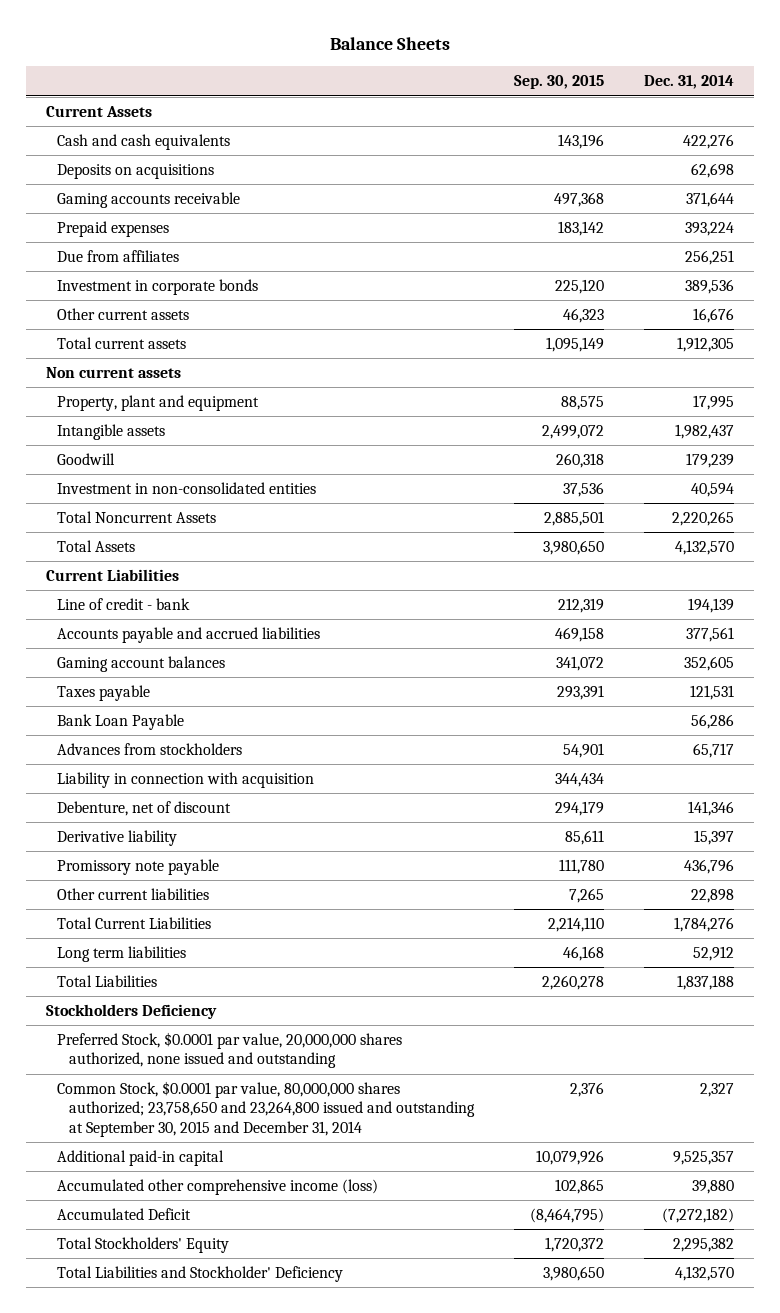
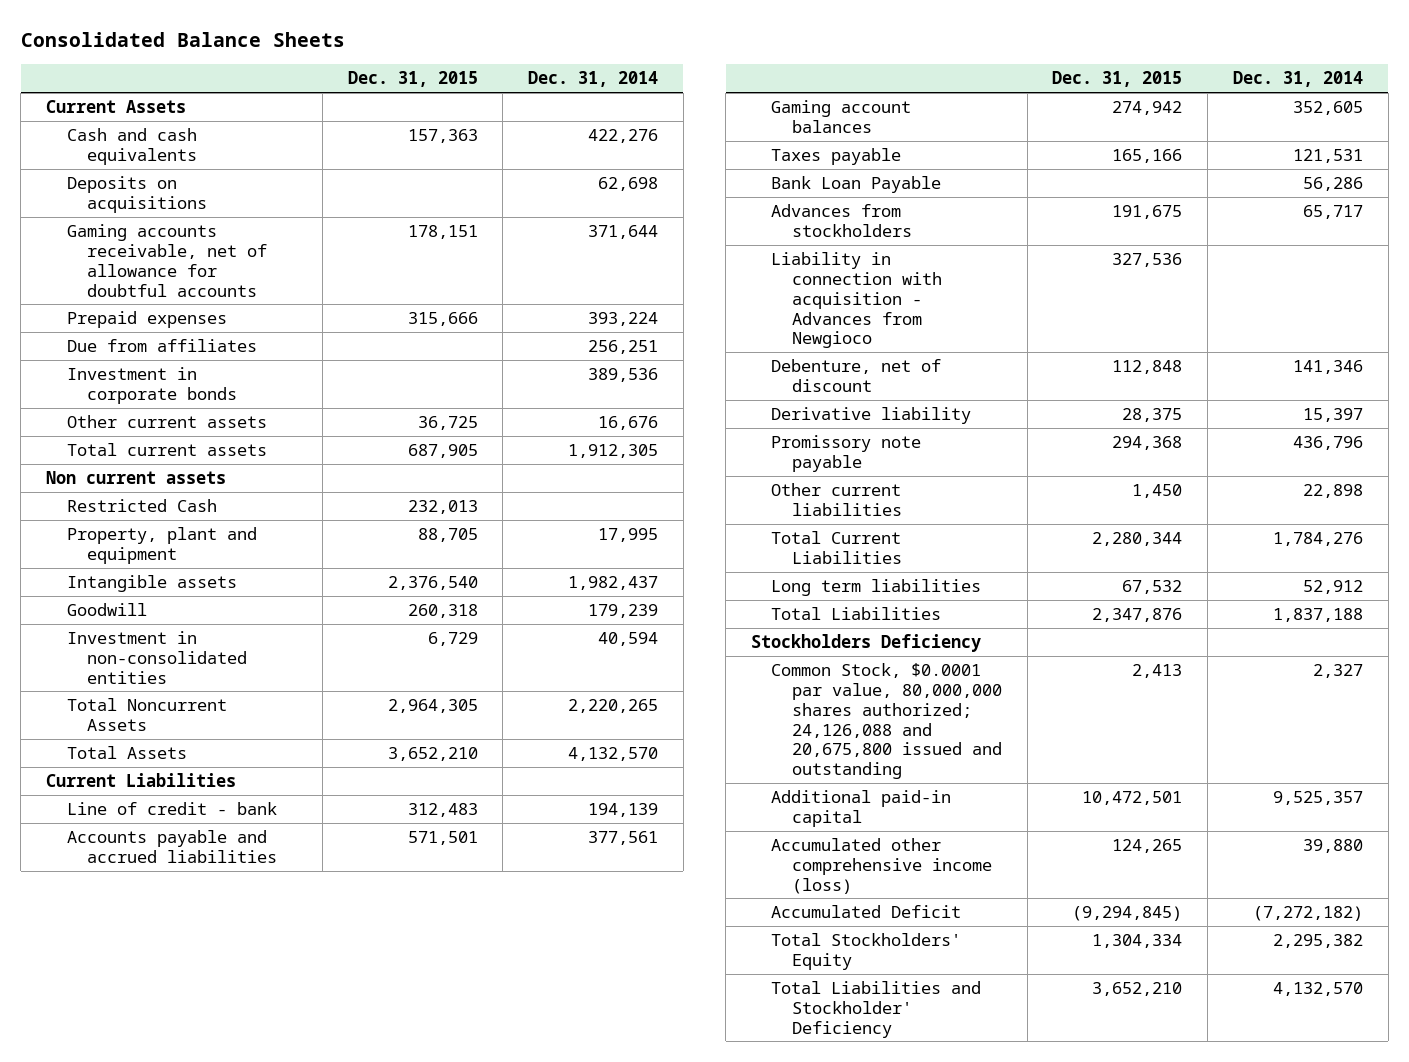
- Balance Sheets
+ Consolidated Balance Sheets
- | Sep. 30, 2015 | Dec. 31, 2014
+ | Dec. 31, 2015 | Dec. 31, 2014
- Gaming accounts receivable | 497,368 | 371,644
+ Gaming accounts receivable, net of allowance for doubtful accounts | 178,151 | 371,644
+ Restricted Cash | 232,013 |
- Liability in connection with acquisition | 344,434 |
+ Liability in connection with acquisition - Advances from Newgioco | 327,536 |
- Preferred Stock, $0.0001 par value, 20,000,000 shares authorized, none issued and outstanding
- Common Stock, $0.0001 par value, 80,000,000 shares authorized; 23,758,650 and 23,264,800 issued and outstanding at September 30, 2015 and December 31, 2014 | 2,376 | 2,327
+ Common Stock, $0.0001 par value, 80,000,000 shares authorized; 24,126,088 and 20,675,800 issued and outstanding | 2,413 | 2,327

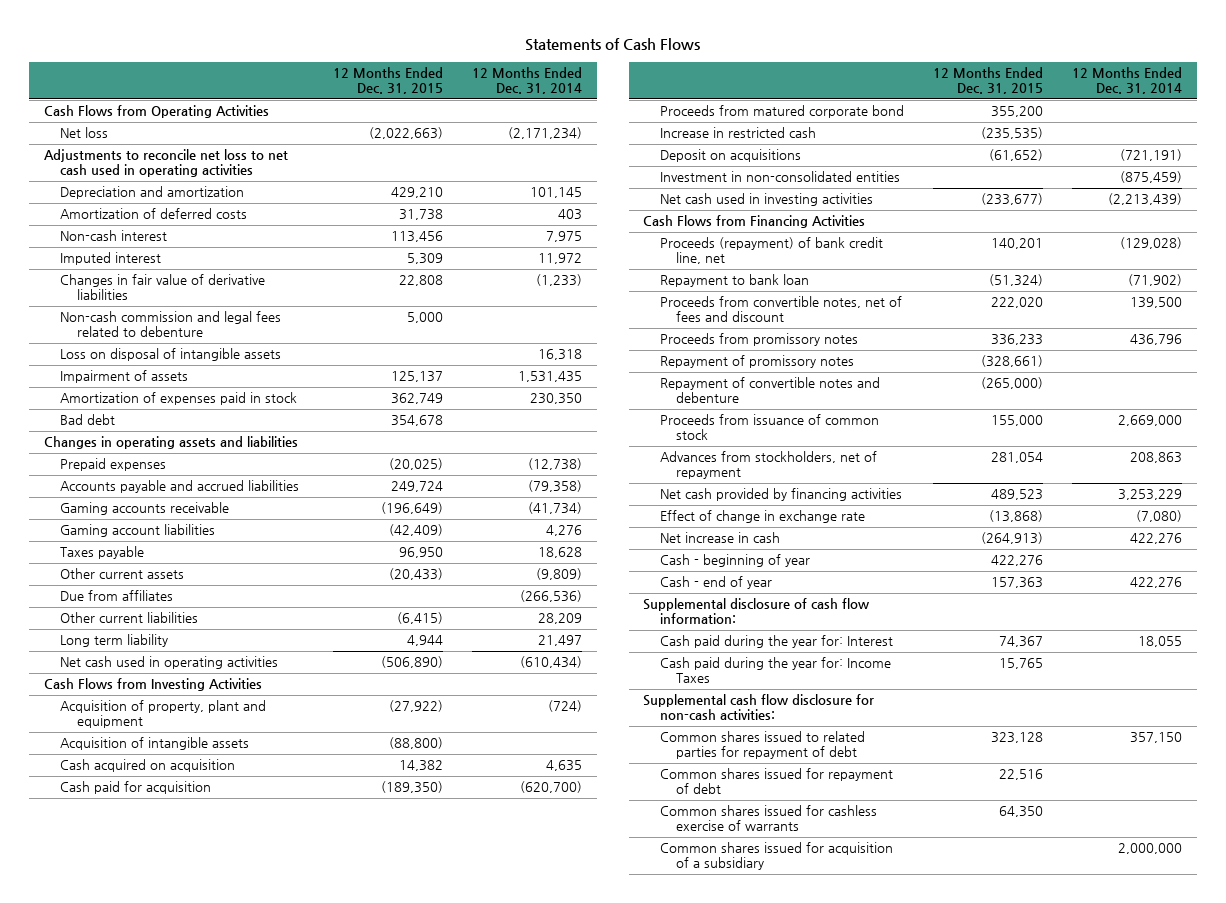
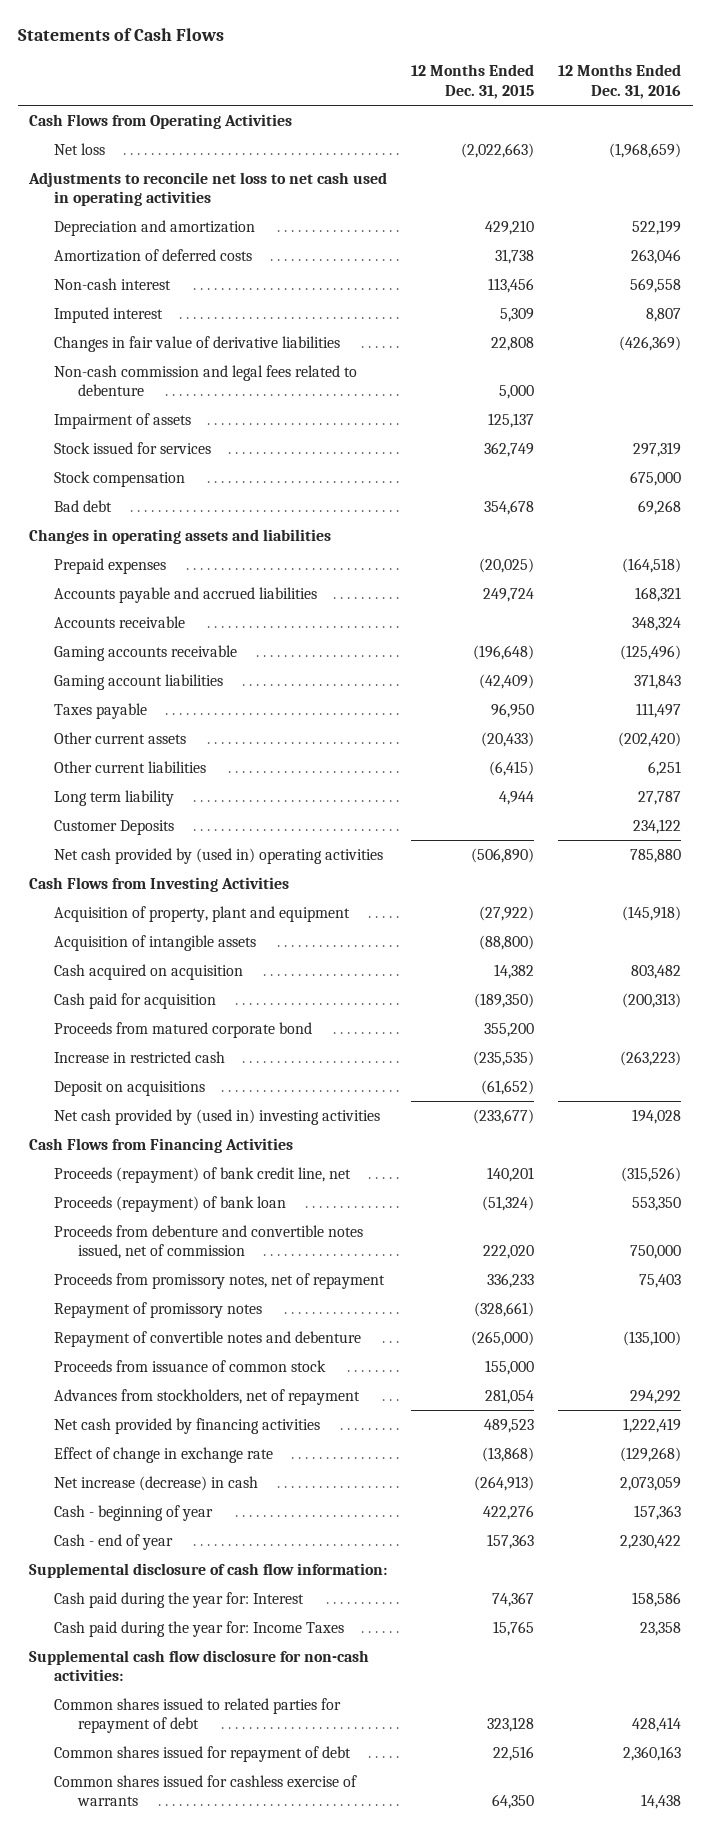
- | 12 Months Ended Dec. 31, 2015 | 12 Months Ended Dec. 31, 2014
+ | 12 Months Ended Dec. 31, 2015 | 12 Months Ended Dec. 31, 2016
- Loss on disposal of intangible assets | | 16,318
- Amortization of expenses paid in stock | 362,749 | 230,350
+ Stock issued for services | 362,749 | 297,319
+ Stock compensation | | 675,000
- Gaming accounts receivable | (196,649) | (41,734)
+ Accounts receivable | | 348,324
+ Gaming accounts receivable | (196,648) | (125,496)
- Due from affiliates | | (266,536)
- Net cash used in operating activities | (506,890) | (610,434)
+ Customer Deposits | | 234,122
+ Net cash provided by (used in) operating activities | (506,890) | 785,880
- Investment in non-consolidated entities | | (875,459)
- Net cash used in investing activities | (233,677) | (2,213,439)
+ Net cash provided by (used in) investing activities | (233,677) | 194,028
- Repayment to bank loan | (51,324) | (71,902)
- Proceeds from convertible notes, net of fees and discount | 222,020 | 139,500
- Proceeds from promissory notes | 336,233 | 436,796
+ Proceeds (repayment) of bank loan | (51,324) | 553,350
+ Proceeds from debenture and convertible notes issued, net of commission | 222,020 | 750,000
+ Proceeds from promissory notes, net of repayment | 336,233 | 75,403
- Net increase in cash | (264,913) | 422,276
+ Net increase (decrease) in cash | (264,913) | 2,073,059
- Common shares issued for acquisition of a subsidiary | | 2,000,000

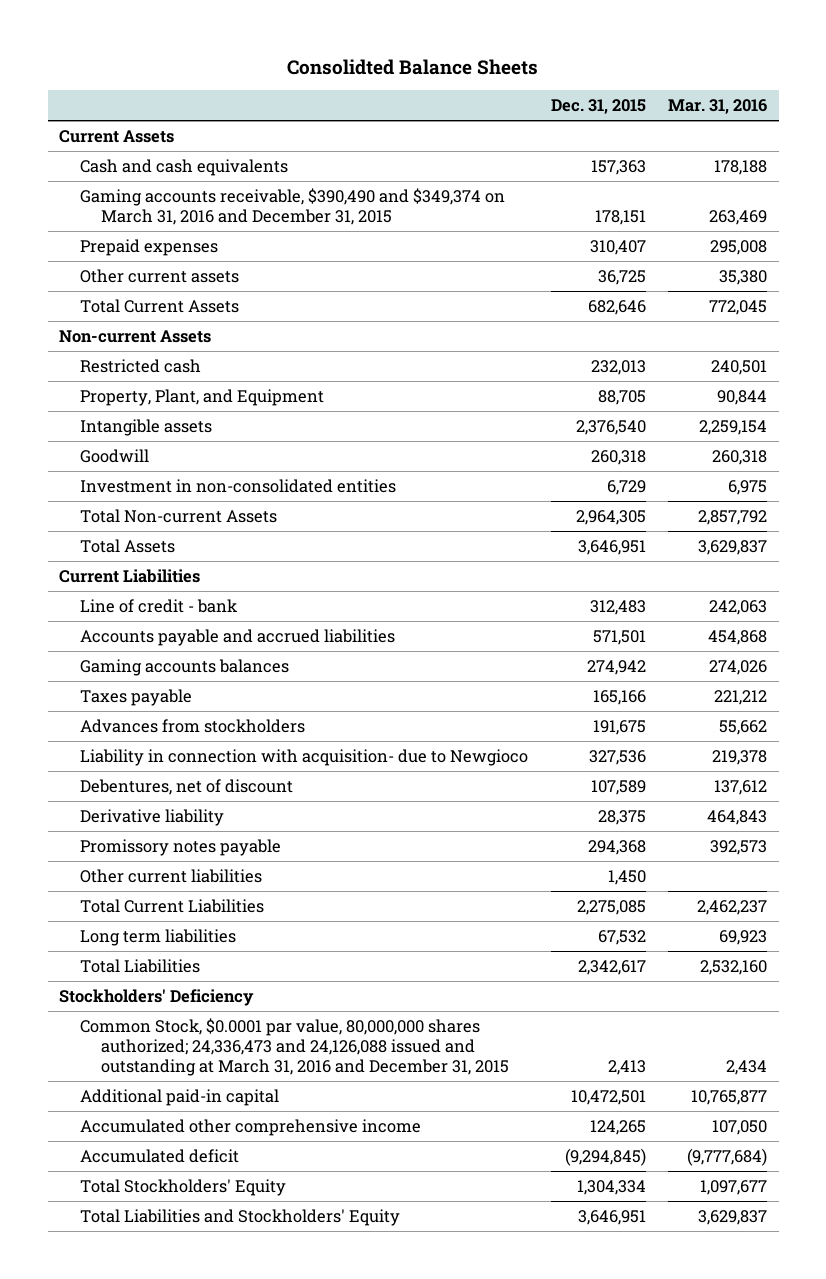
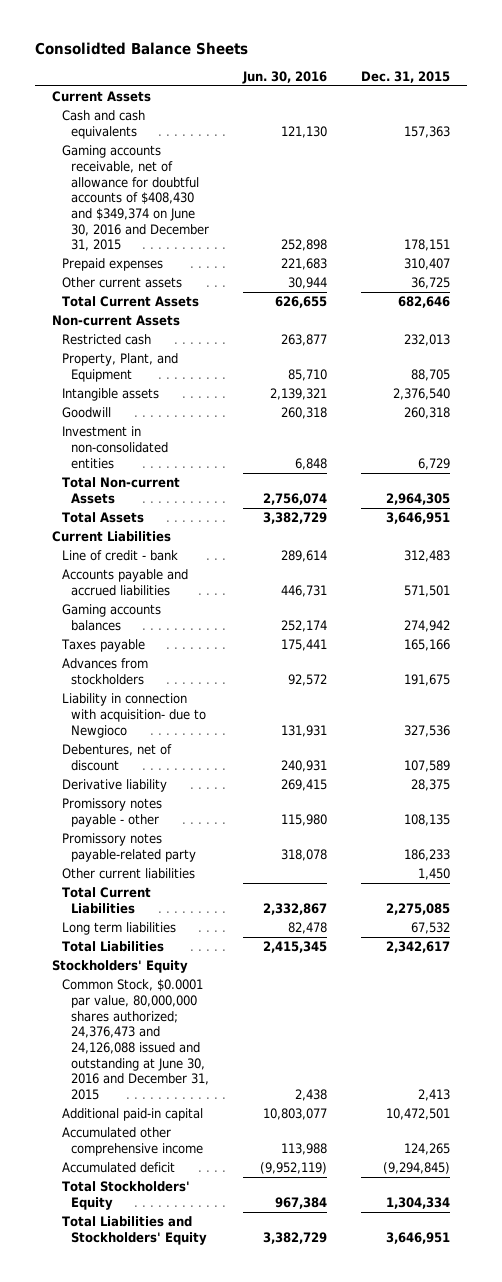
- | Dec. 31, 2015 | Mar. 31, 2016
+ | Jun. 30, 2016 | Dec. 31, 2015
- Gaming accounts receivable, $390,490 and $349,374 on March 31, 2016 and December 31, 2015 | 178,151 | 263,469
+ Gaming accounts receivable, net of allowance for doubtful accounts of $408,430 and $349,374 on June 30, 2016 and December 31, 2015 | 252,898 | 178,151
- Promissory notes payable | 294,368 | 392,573
+ Promissory notes payable - other | 115,980 | 108,135
+ Promissory notes payable-related party | 318,078 | 186,233
- Stockholders' Deficiency
- Common Stock, $0.0001 par value, 80,000,000 shares authorized; 24,336,473 and 24,126,088 issued and outstanding at March 31, 2016 and December 31, 2015 | 2,413 | 2,434
+ Stockholders' Equity
+ Common Stock, $0.0001 par value, 80,000,000 shares authorized; 24,376,473 and 24,126,088 issued and outstanding at June 30, 2016 and December 31, 2015 | 2,438 | 2,413

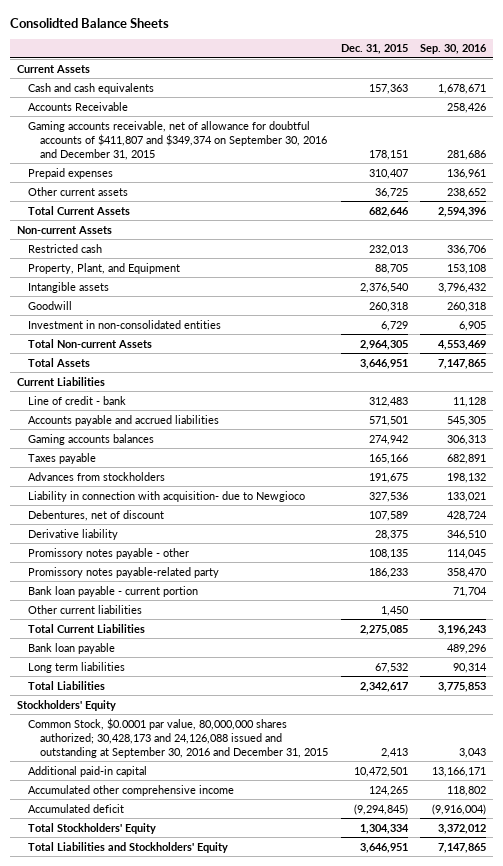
- | Jun. 30, 2016 | Dec. 31, 2015
+ | Dec. 31, 2015 | Sep. 30, 2016
- Gaming accounts receivable, net of allowance for doubtful accounts of $408,430 and $349,374 on June 30, 2016 and December 31, 2015 | 252,898 | 178,151
+ Accounts Receivable | | 258,426
+ Gaming accounts receivable, net of allowance for doubtful accounts of $411,807 and $349,374 on September 30, 2016 and December 31, 2015 | 178,151 | 281,686
+ Bank loan payable - current portion | | 71,704
+ Bank loan payable | | 489,296
- Common Stock, $0.0001 par value, 80,000,000 shares authorized; 24,376,473 and 24,126,088 issued and outstanding at June 30, 2016 and December 31, 2015 | 2,438 | 2,413
+ Common Stock, $0.0001 par value, 80,000,000 shares authorized; 30,428,173 and 24,126,088 issued and outstanding at September 30, 2016 and December 31, 2015 | 2,413 | 3,043

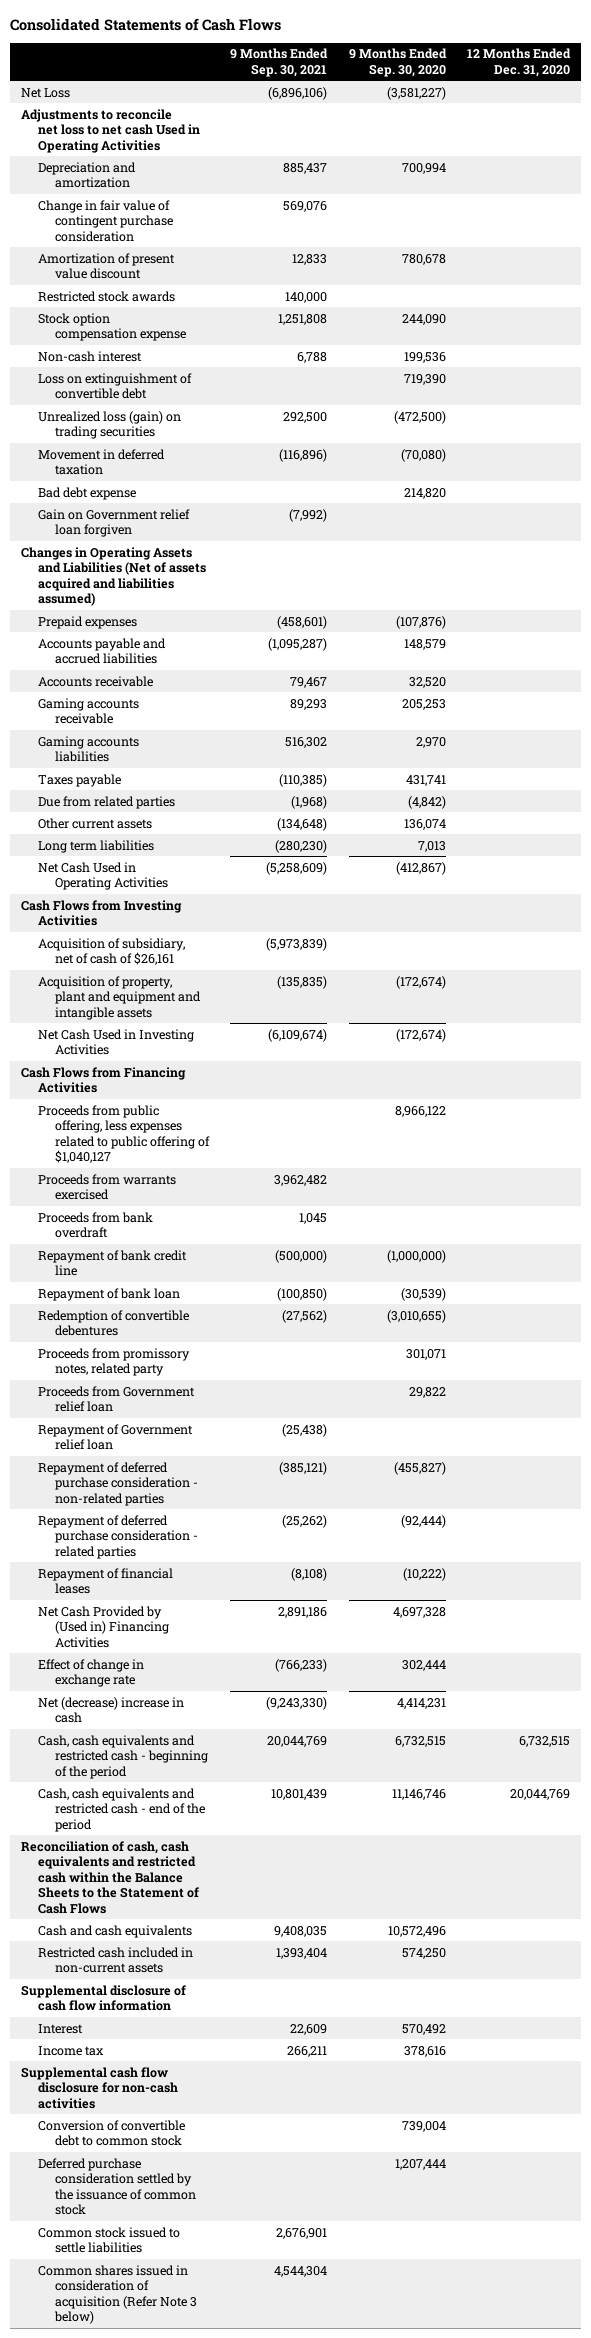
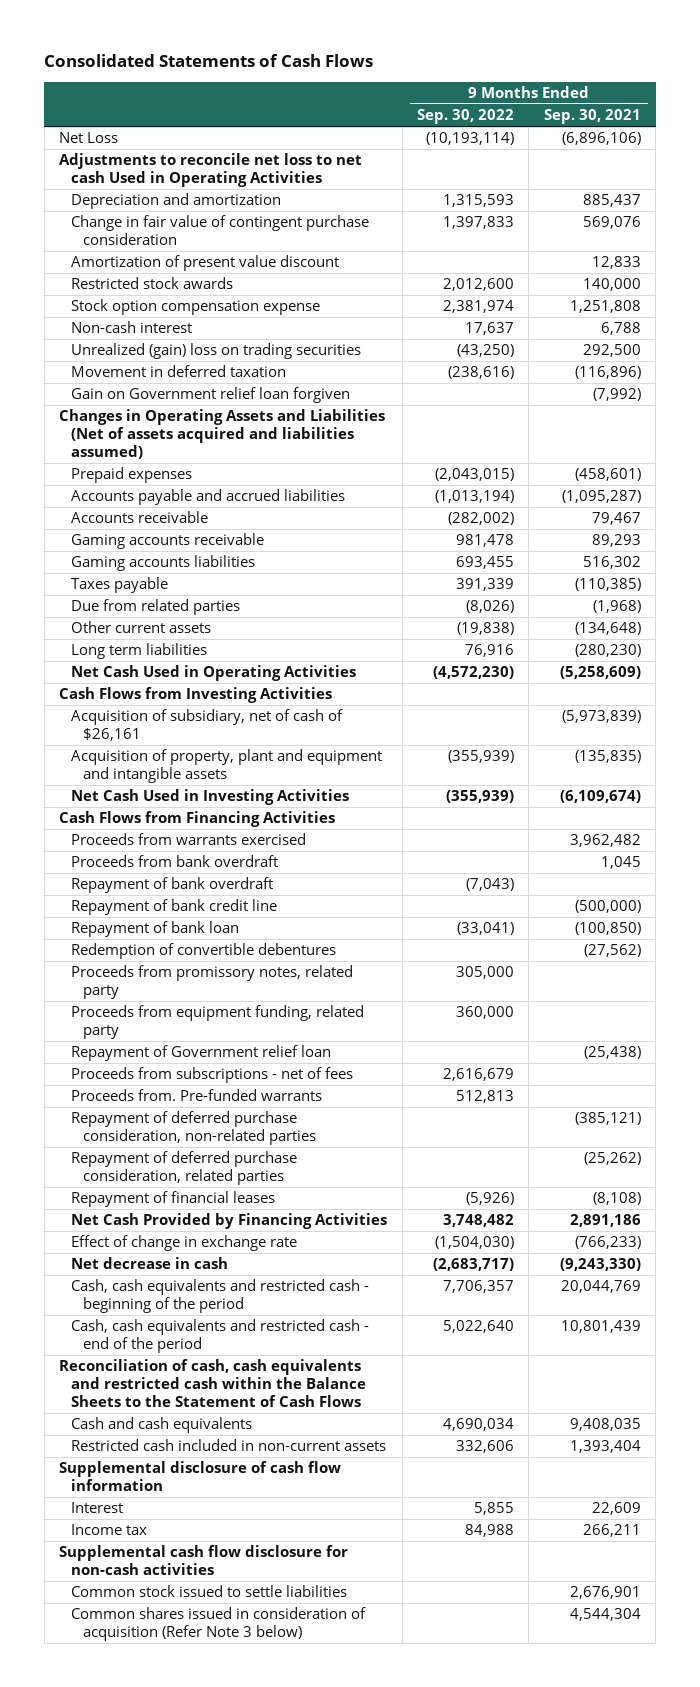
- | 9 Months Ended Sep. 30, 2021 | 9 Months Ended Sep. 30, 2020 | 12 Months Ended Dec. 31, 2020
+ | 9 Months Ended Sep. 30, 2022 | 9 Months Ended Sep. 30, 2021
- Loss on extinguishment of convertible debt | | 719,390 |
- Unrealized loss (gain) on trading securities | 292,500 | (472,500) |
+ Unrealized (gain) loss on trading securities | (43,250) | 292,500
- Bad debt expense | | 214,820 |
- Proceeds from public offering, less expenses related to public offering of $1,040,127 | | 8,966,122 |
+ Repayment of bank overdraft | (7,043) |
- Proceeds from Government relief loan | | 29,822 |
+ Proceeds from equipment funding, related party | 360,000 |
- Repayment of deferred purchase consideration - non-related parties | (385,121) | (455,827) |
- Repayment of deferred purchase consideration - related parties | (25,262) | (92,444) |
+ Proceeds from subscriptions - net of fees | 2,616,679 |
+ Proceeds from. Pre-funded warrants | 512,813 |
+ Repayment of deferred purchase consideration, non-related parties | | (385,121)
+ Repayment of deferred purchase consideration, related parties | | (25,262)
- Net Cash Provided by (Used in) Financing Activities | 2,891,186 | 4,697,328 |
+ Net Cash Provided by Financing Activities | 3,748,482 | 2,891,186
- Net (decrease) increase in cash | (9,243,330) | 4,414,231 |
+ Net decrease in cash | (2,683,717) | (9,243,330)
- Conversion of convertible debt to common stock | | 739,004 |
- Deferred purchase consideration settled by the issuance of common stock | | 1,207,444 |

